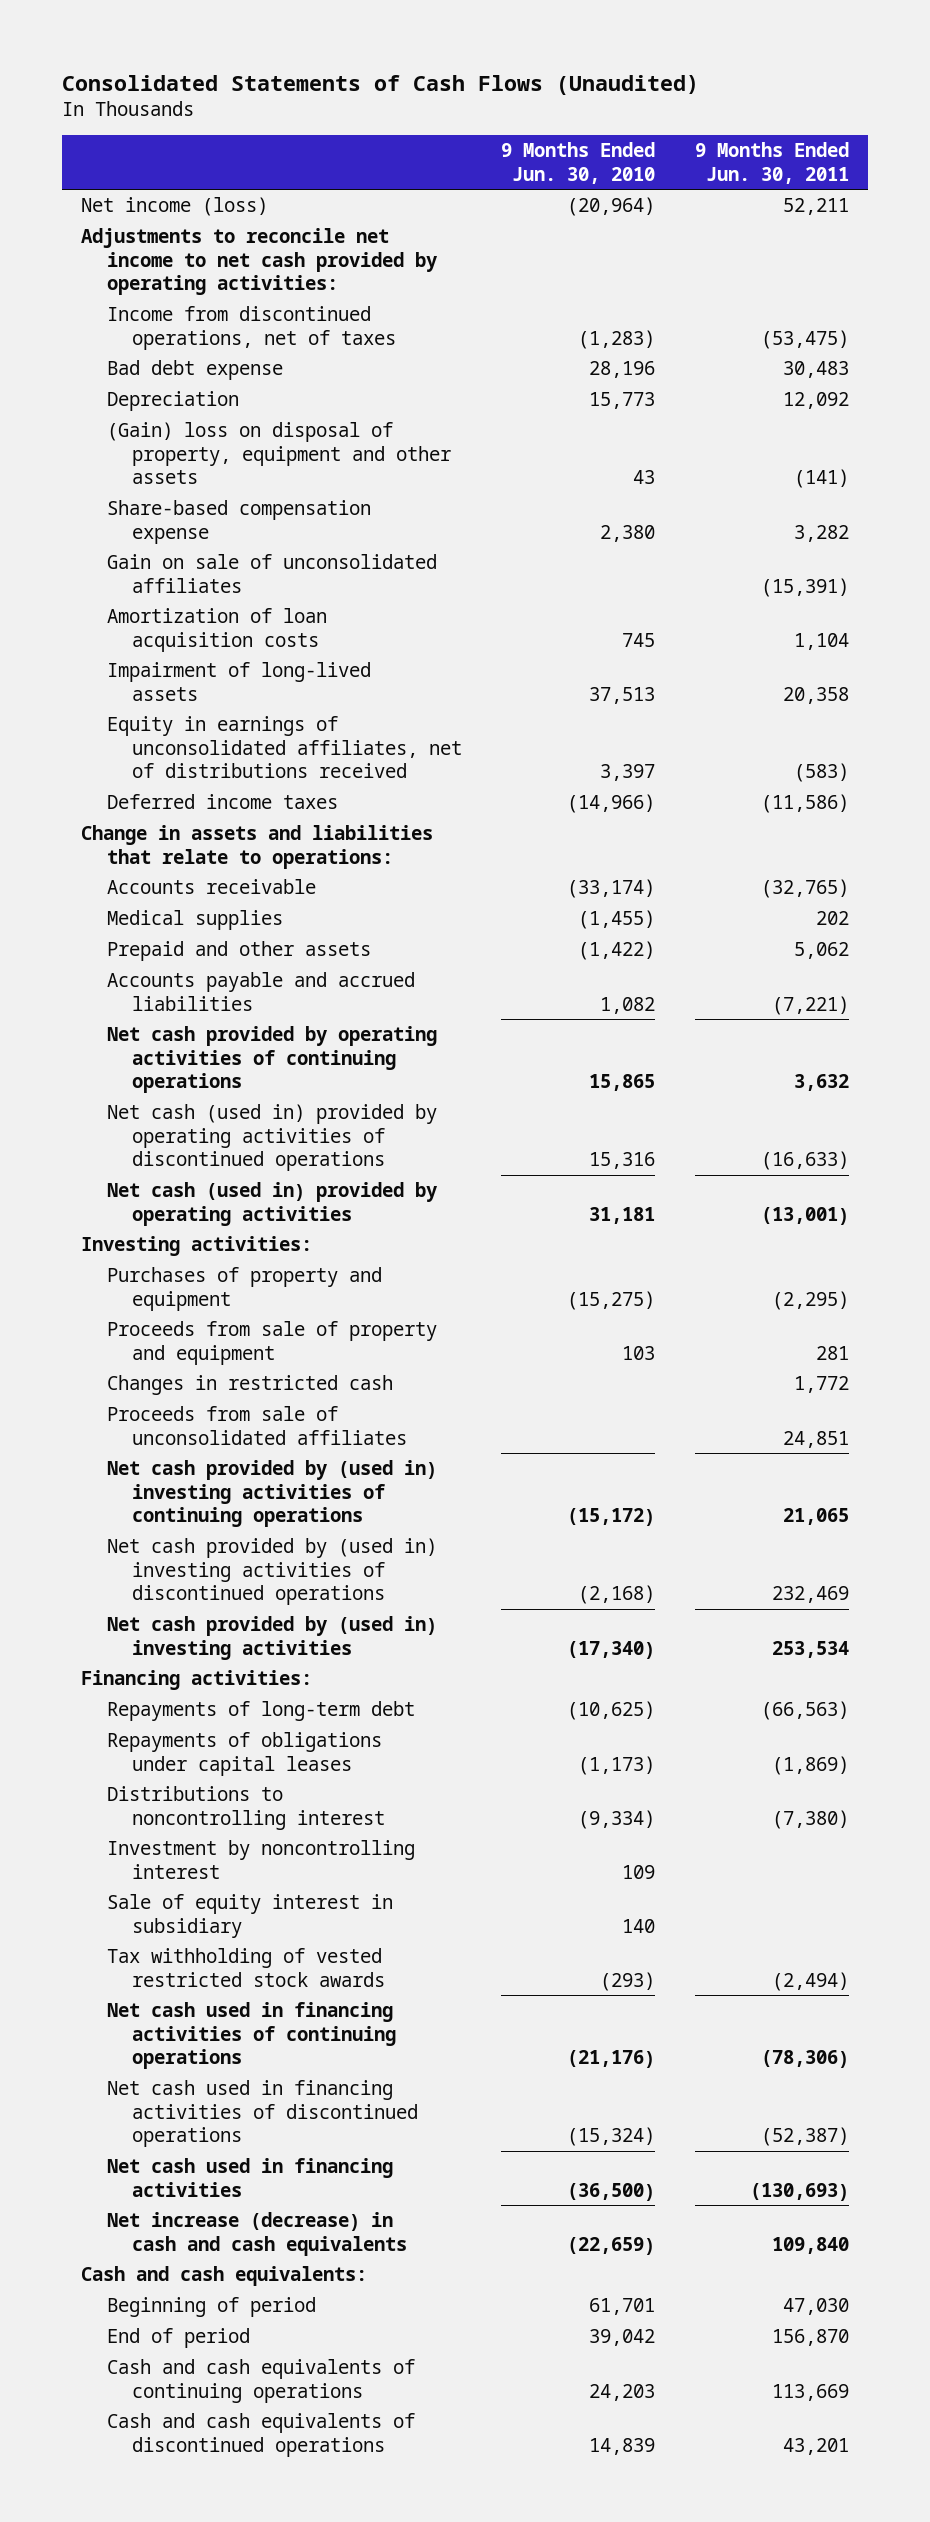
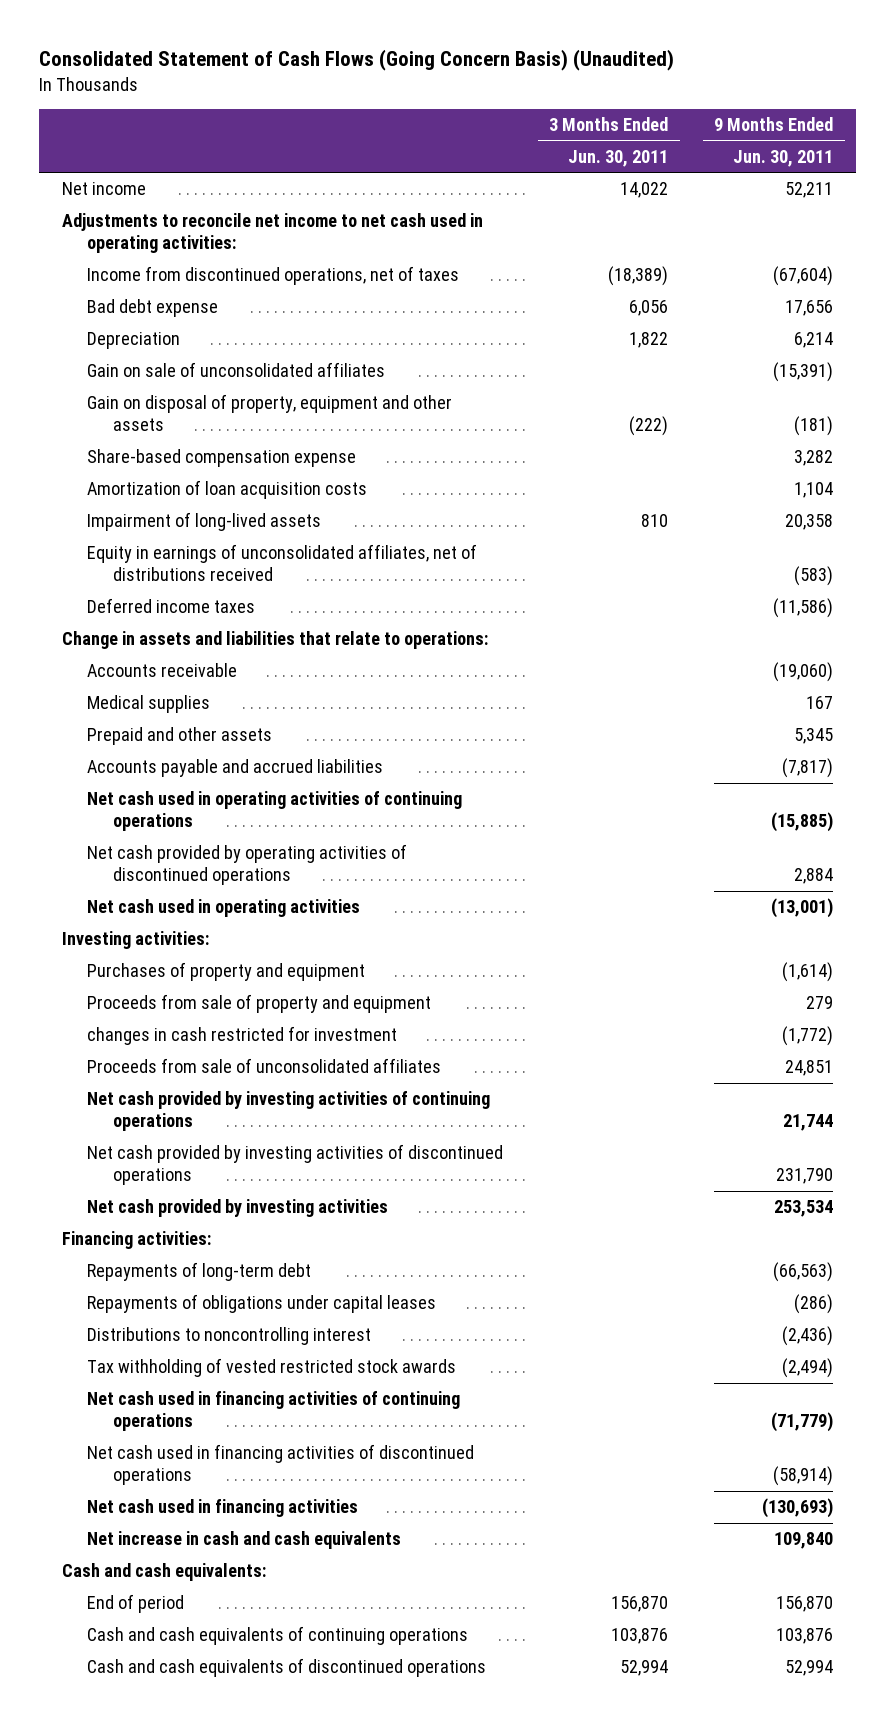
- Consolidated Statements of Cash Flows (Unaudited)
+ Consolidated Statement of Cash Flows (Going Concern Basis) (Unaudited)
- | 9 Months Ended Jun. 30, 2010 | 9 Months Ended Jun. 30, 2011
+ | 3 Months Ended Jun. 30, 2011 | 9 Months Ended Jun. 30, 2011
- Net income (loss) | (20,964) | 52,211
- Adjustments to reconcile net income to net cash provided by operating activities:
- Income from discontinued operations, net of taxes | (1,283) | (53,475)
- Bad debt expense | 28,196 | 30,483
- Depreciation | 15,773 | 12,092
- (Gain) loss on disposal of property, equipment and other assets | 43 | (141)
+ Net income | 14,022 | 52,211
+ Adjustments to reconcile net income to net cash used in operating activities:
+ Income from discontinued operations, net of taxes | (18,389) | (67,604)
+ Bad debt expense | 6,056 | 17,656
+ Depreciation | 1,822 | 6,214
+ Gain on disposal of property, equipment and other assets | (222) | (181)
moved down: Share-based compensation expense | | 3,282
- Accounts receivable | (33,174) | (32,765)
- Medical supplies | (1,455) | 202
- Prepaid and other assets | (1,422) | 5,062
- Accounts payable and accrued liabilities | 1,082 | (7,221)
- Net cash provided by operating activities of continuing operations | 15,865 | 3,632
- Net cash (used in) provided by operating activities of discontinued operations | 15,316 | (16,633)
- Net cash (used in) provided by operating activities | 31,181 | (13,001)
+ Accounts receivable | | (19,060)
+ Medical supplies | | 167
+ Prepaid and other assets | | 5,345
+ Accounts payable and accrued liabilities | | (7,817)
+ Net cash used in operating activities of continuing operations | | (15,885)
+ Net cash provided by operating activities of discontinued operations | | 2,884
+ Net cash used in operating activities | | (13,001)
- Purchases of property and equipment | (15,275) | (2,295)
- Proceeds from sale of property and equipment | 103 | 281
- Changes in restricted cash | | 1,772
+ Purchases of property and equipment | | (1,614)
+ Proceeds from sale of property and equipment | | 279
+ changes in cash restricted for investment | | (1,772)
- Net cash provided by (used in) investing activities of continuing operations | (15,172) | 21,065
- Net cash provided by (used in) investing activities of discontinued operations | (2,168) | 232,469
- Net cash provided by (used in) investing activities | (17,340) | 253,534
+ Net cash provided by investing activities of continuing operations | | 21,744
+ Net cash provided by investing activities of discontinued operations | | 231,790
+ Net cash provided by investing activities | | 253,534
- Repayments of obligations under capital leases | (1,173) | (1,869)
- Distributions to noncontrolling interest | (9,334) | (7,380)
- Investment by noncontrolling interest | 109 |
- Sale of equity interest in subsidiary | 140 |
+ Repayments of obligations under capital leases | | (286)
+ Distributions to noncontrolling interest | | (2,436)
- Net cash used in financing activities of continuing operations | (21,176) | (78,306)
- Net cash used in financing activities of discontinued operations | (15,324) | (52,387)
+ Net cash used in financing activities of continuing operations | | (71,779)
+ Net cash used in financing activities of discontinued operations | | (58,914)
- Net increase (decrease) in cash and cash equivalents | (22,659) | 109,840
+ Net increase in cash and cash equivalents | | 109,840
- Beginning of period | 61,701 | 47,030
- Cash and cash equivalents of continuing operations | 24,203 | 113,669
- Cash and cash equivalents of discontinued operations | 14,839 | 43,201
+ Cash and cash equivalents of continuing operations | 103,876 | 103,876
+ Cash and cash equivalents of discontinued operations | 52,994 | 52,994

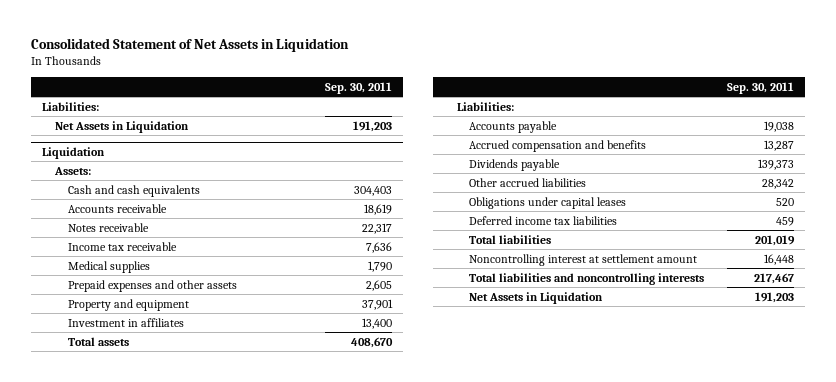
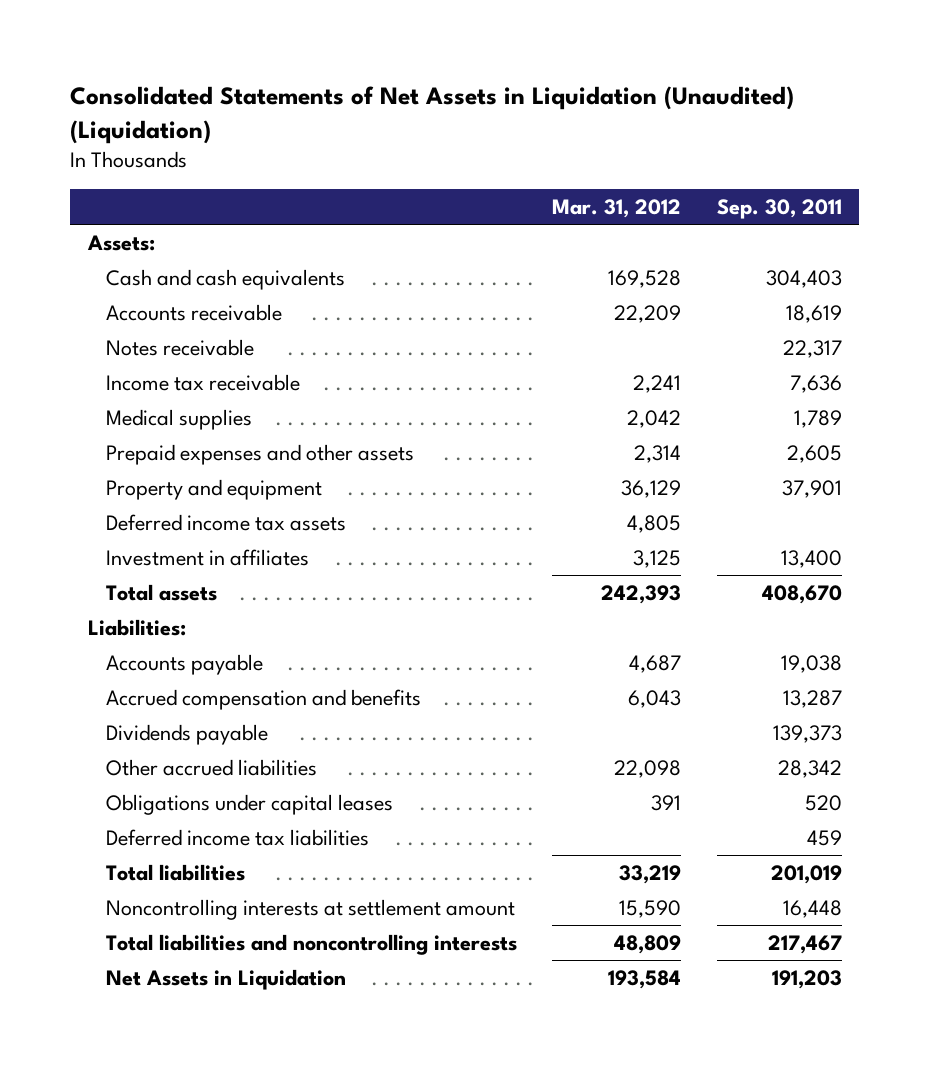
- Consolidated Statement of Net Assets in Liquidation
+ Consolidated Statements of Net Assets in Liquidation (Unaudited) (Liquidation)
- | Sep. 30, 2011
+ | Mar. 31, 2012 | Sep. 30, 2011
- Liabilities:
- Net Assets in Liquidation | 191,203
- Liquidation
- Medical supplies | 1,790
+ Medical supplies | 2,042 | 1,789
+ Deferred income tax assets | 4,805 |
- Noncontrolling interest at settlement amount | 16,448
+ Noncontrolling interests at settlement amount | 15,590 | 16,448

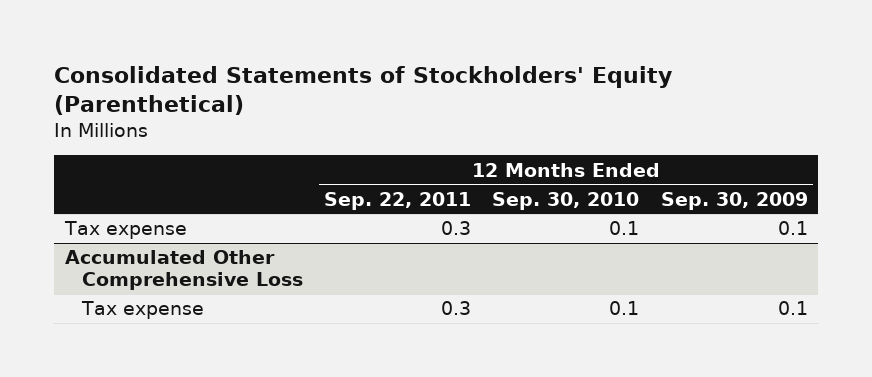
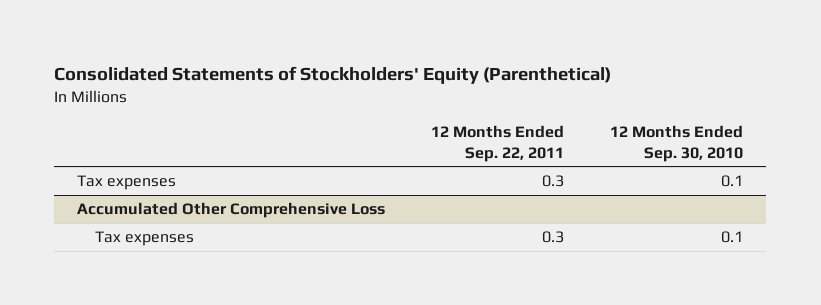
- | 12 Months Ended Sep. 22, 2011 | 12 Months Ended Sep. 30, 2010 | 12 Months Ended Sep. 30, 2009
+ | 12 Months Ended Sep. 22, 2011 | 12 Months Ended Sep. 30, 2010
- Tax expense | 0.3 | 0.1 | 0.1
+ Tax expenses | 0.3 | 0.1
@ Accumulated Other Comprehensive Loss
- Tax expense | 0.3 | 0.1 | 0.1
+ Tax expenses | 0.3 | 0.1

